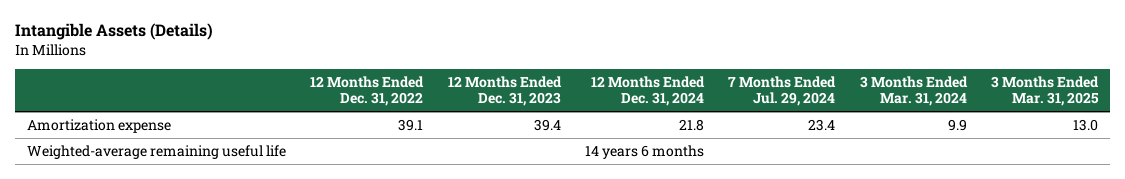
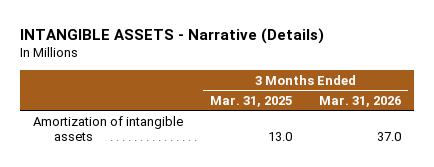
- Intangible Assets (Details)
+ INTANGIBLE ASSETS - Narrative (Details)
- | 12 Months Ended Dec. 31, 2022 | 12 Months Ended Dec. 31, 2023 | 12 Months Ended Dec. 31, 2024 | 7 Months Ended Jul. 29, 2024 | 3 Months Ended Mar. 31, 2024 | 3 Months Ended Mar. 31, 2025
+ | 3 Months Ended Mar. 31, 2025 | 3 Months Ended Mar. 31, 2026
- Amortization expense | 39.1 | 39.4 | 21.8 | 23.4 | 9.9 | 13.0
- Weighted-average remaining useful life | | | 14 years 6 months | | |
+ Amortization of intangible assets | 13.0 | 37.0

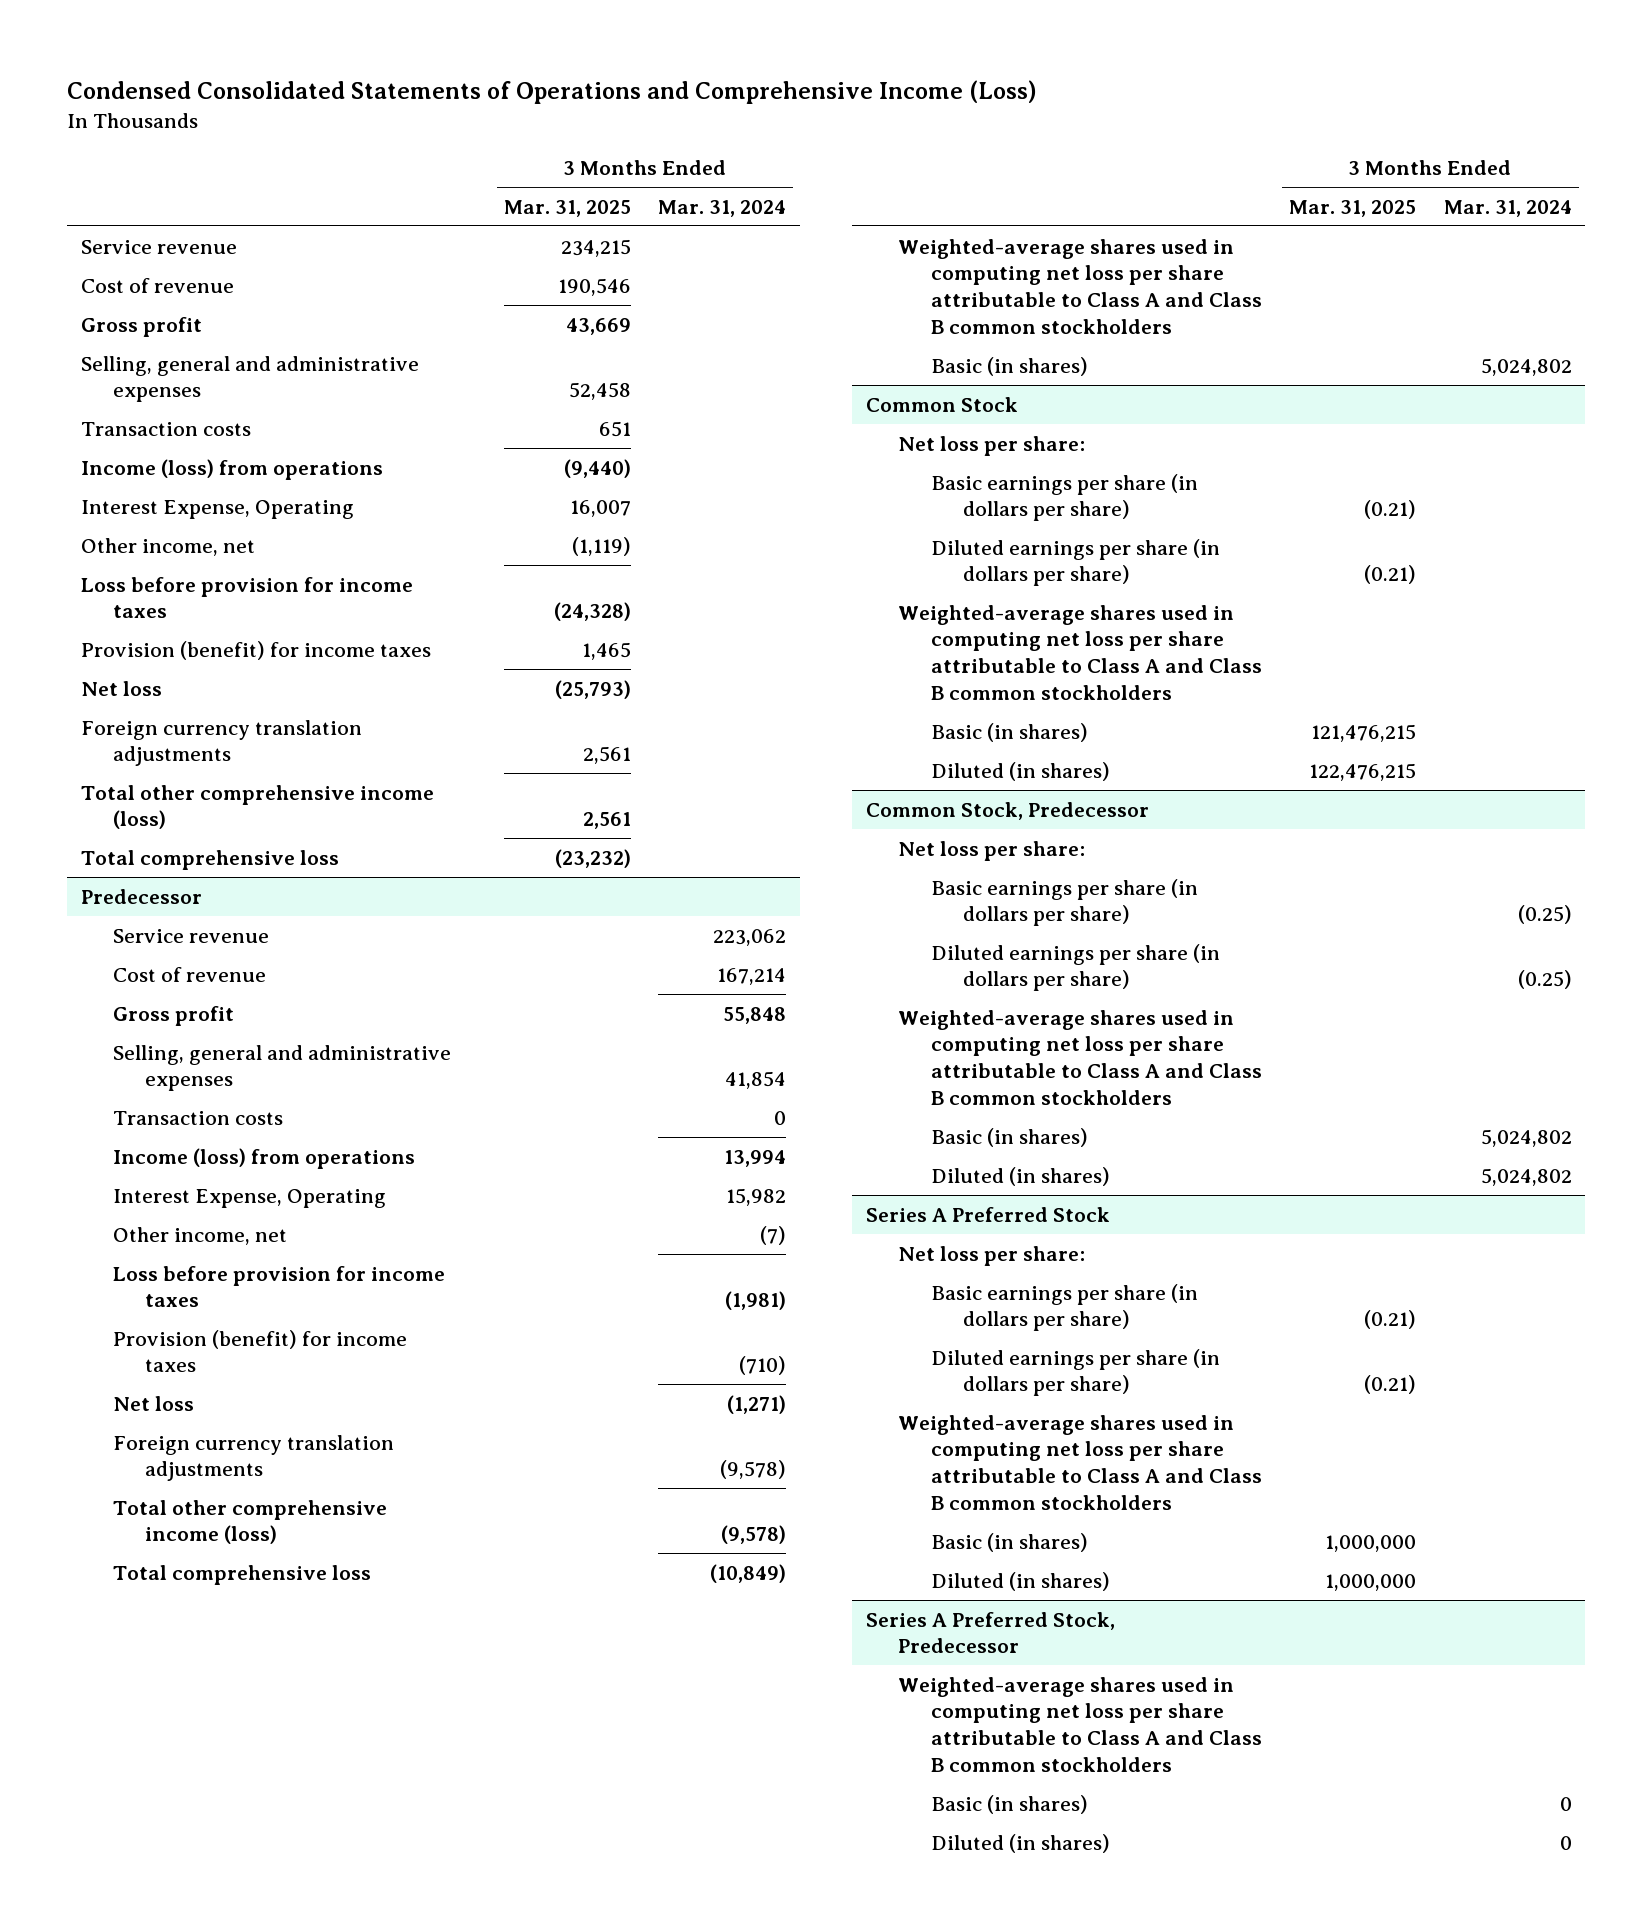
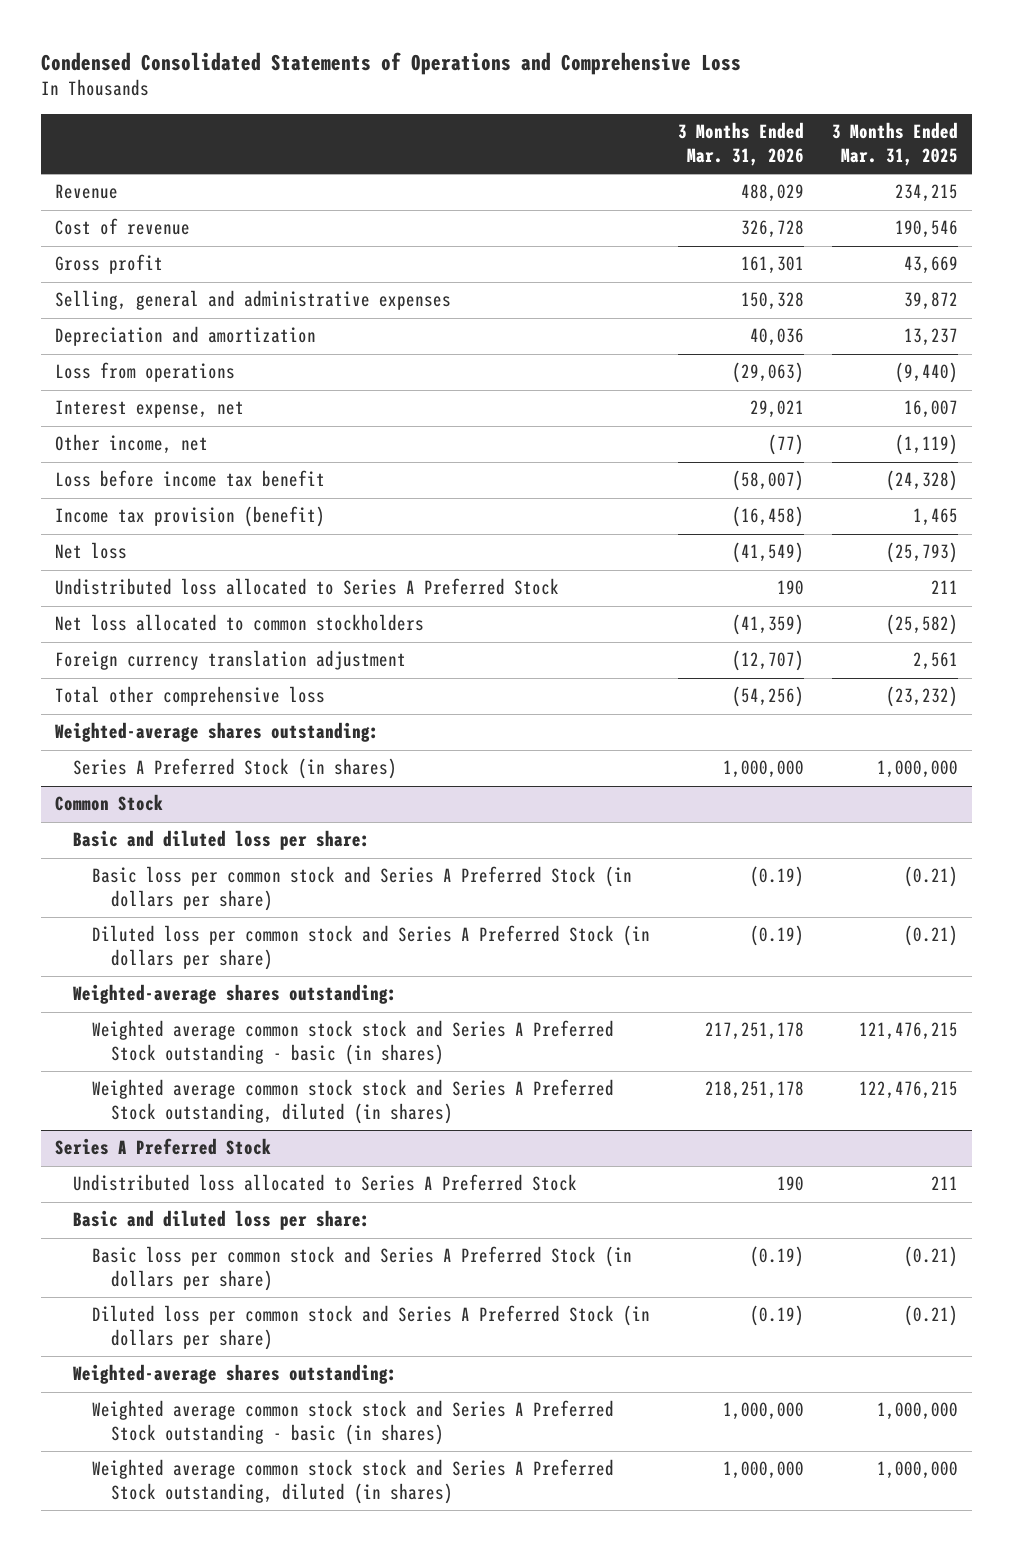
- Condensed Consolidated Statements of Operations and Comprehensive Income (Loss)
+ Condensed Consolidated Statements of Operations and Comprehensive Loss
- | 3 Months Ended Mar. 31, 2025 | 3 Months Ended Mar. 31, 2024
+ | 3 Months Ended Mar. 31, 2026 | 3 Months Ended Mar. 31, 2025
- Service revenue | 234,215 |
+ Revenue | 488,029 | 234,215
- Selling, general and administrative expenses | 52,458 |
- Transaction costs | 651 |
- Income (loss) from operations | (9,440) |
- Interest Expense, Operating | 16,007 |
+ Selling, general and administrative expenses | 150,328 | 39,872
+ Depreciation and amortization | 40,036 | 13,237
+ Loss from operations | (29,063) | (9,440)
+ Interest expense, net | 29,021 | 16,007
- Loss before provision for income taxes | (24,328) |
- Provision (benefit) for income taxes | 1,465 |
+ Loss before income tax benefit | (58,007) | (24,328)
+ Income tax provision (benefit) | (16,458) | 1,465
- Foreign currency translation adjustments | 2,561 |
- Total other comprehensive income (loss) | 2,561 |
- Total comprehensive loss | (23,232) |
- Predecessor
- Service revenue | | 223,062
- Cost of revenue | | 167,214
- Gross profit | | 55,848
- Selling, general and administrative expenses | | 41,854
- Transaction costs | | 0
- Income (loss) from operations | | 13,994
- Interest Expense, Operating | | 15,982
- Other income, net | | (7)
- Loss before provision for income taxes | | (1,981)
- Provision (benefit) for income taxes | | (710)
- Net loss | | (1,271)
- Foreign currency translation adjustments | | (9,578)
- Total other comprehensive income (loss) | | (9,578)
- Total comprehensive loss | | (10,849)
- Weighted-average shares used in computing net loss per share attributable to Class A and Class B common stockholders
- Basic (in shares) | | 5,024,802
+ Undistributed loss allocated to Series A Preferred Stock | 190 | 211
+ Net loss allocated to common stockholders | (41,359) | (25,582)
+ Foreign currency translation adjustment | (12,707) | 2,561
+ Total other comprehensive loss | (54,256) | (23,232)
+ Weighted-average shares outstanding:
+ Series A Preferred Stock (in shares) | 1,000,000 | 1,000,000
@ Common Stock
- Net loss per share:
- Basic earnings per share (in dollars per share) | (0.21) |
- Diluted earnings per share (in dollars per share) | (0.21) |
- Weighted-average shares used in computing net loss per share attributable to Class A and Class B common stockholders
- Basic (in shares) | 121,476,215 |
- Diluted (in shares) | 122,476,215 |
- Common Stock, Predecessor
- Net loss per share:
- Basic earnings per share (in dollars per share) | | (0.25)
- Diluted earnings per share (in dollars per share) | | (0.25)
- Weighted-average shares used in computing net loss per share attributable to Class A and Class B common stockholders
- Basic (in shares) | | 5,024,802
- Diluted (in shares) | | 5,024,802
@ Common Stock
+ Basic and diluted loss per share:
+ Basic loss per common stock and Series A Preferred Stock (in dollars per share) | (0.19) | (0.21)
+ Diluted loss per common stock and Series A Preferred Stock (in dollars per share) | (0.19) | (0.21)
+ Weighted-average shares outstanding:
+ Weighted average common stock stock and Series A Preferred Stock outstanding - basic (in shares) | 217,251,178 | 121,476,215
+ Weighted average common stock stock and Series A Preferred Stock outstanding, diluted (in shares) | 218,251,178 | 122,476,215
@ Series A Preferred Stock
- Net loss per share:
- Basic earnings per share (in dollars per share) | (0.21) |
- Diluted earnings per share (in dollars per share) | (0.21) |
- Weighted-average shares used in computing net loss per share attributable to Class A and Class B common stockholders
- Basic (in shares) | 1,000,000 |
- Diluted (in shares) | 1,000,000 |
- Series A Preferred Stock, Predecessor
- Weighted-average shares used in computing net loss per share attributable to Class A and Class B common stockholders
- Basic (in shares) | | 0
- Diluted (in shares) | | 0
@ Series A Preferred Stock
+ Undistributed loss allocated to Series A Preferred Stock | 190 | 211
+ Basic and diluted loss per share:
+ Basic loss per common stock and Series A Preferred Stock (in dollars per share) | (0.19) | (0.21)
+ Diluted loss per common stock and Series A Preferred Stock (in dollars per share) | (0.19) | (0.21)
+ Weighted-average shares outstanding:
+ Weighted average common stock stock and Series A Preferred Stock outstanding - basic (in shares) | 1,000,000 | 1,000,000
+ Weighted average common stock stock and Series A Preferred Stock outstanding, diluted (in shares) | 1,000,000 | 1,000,000

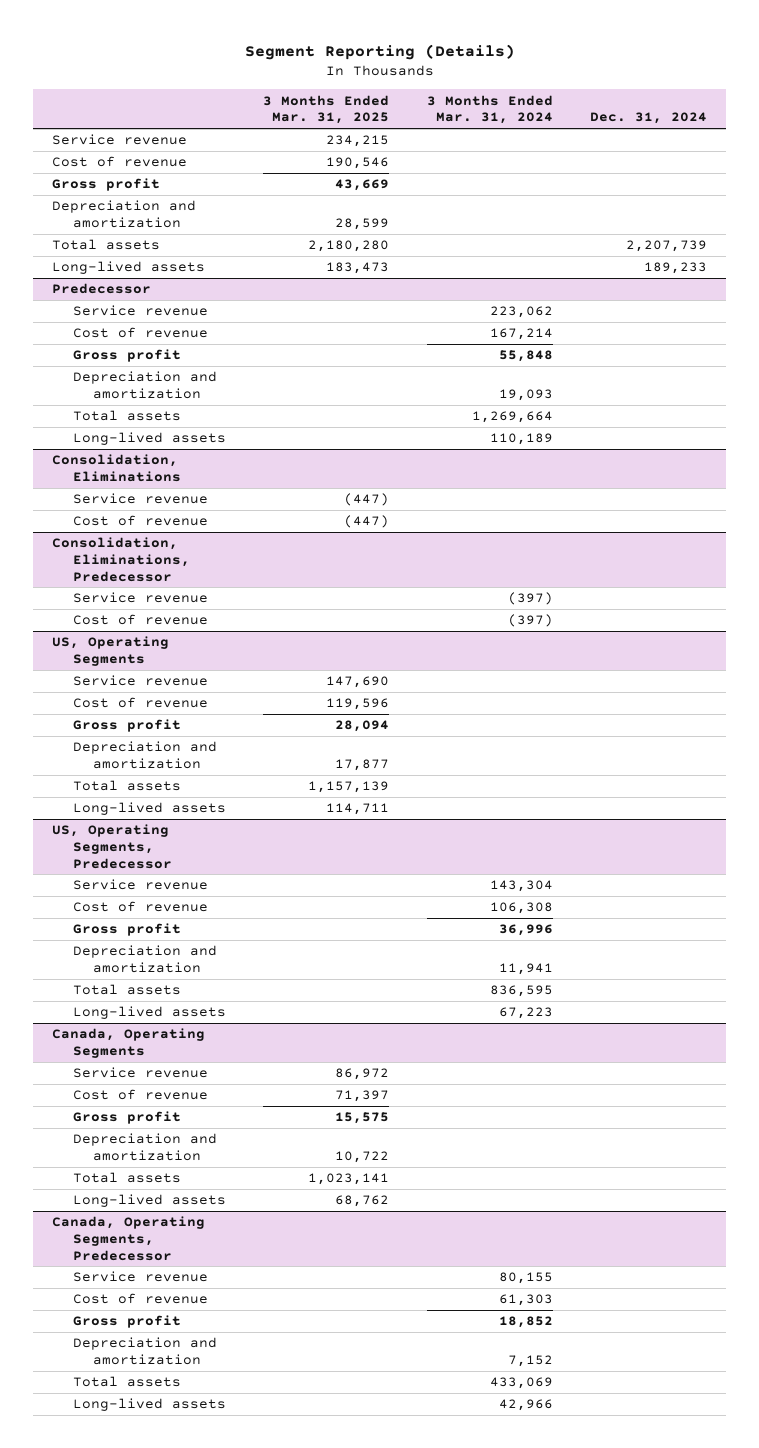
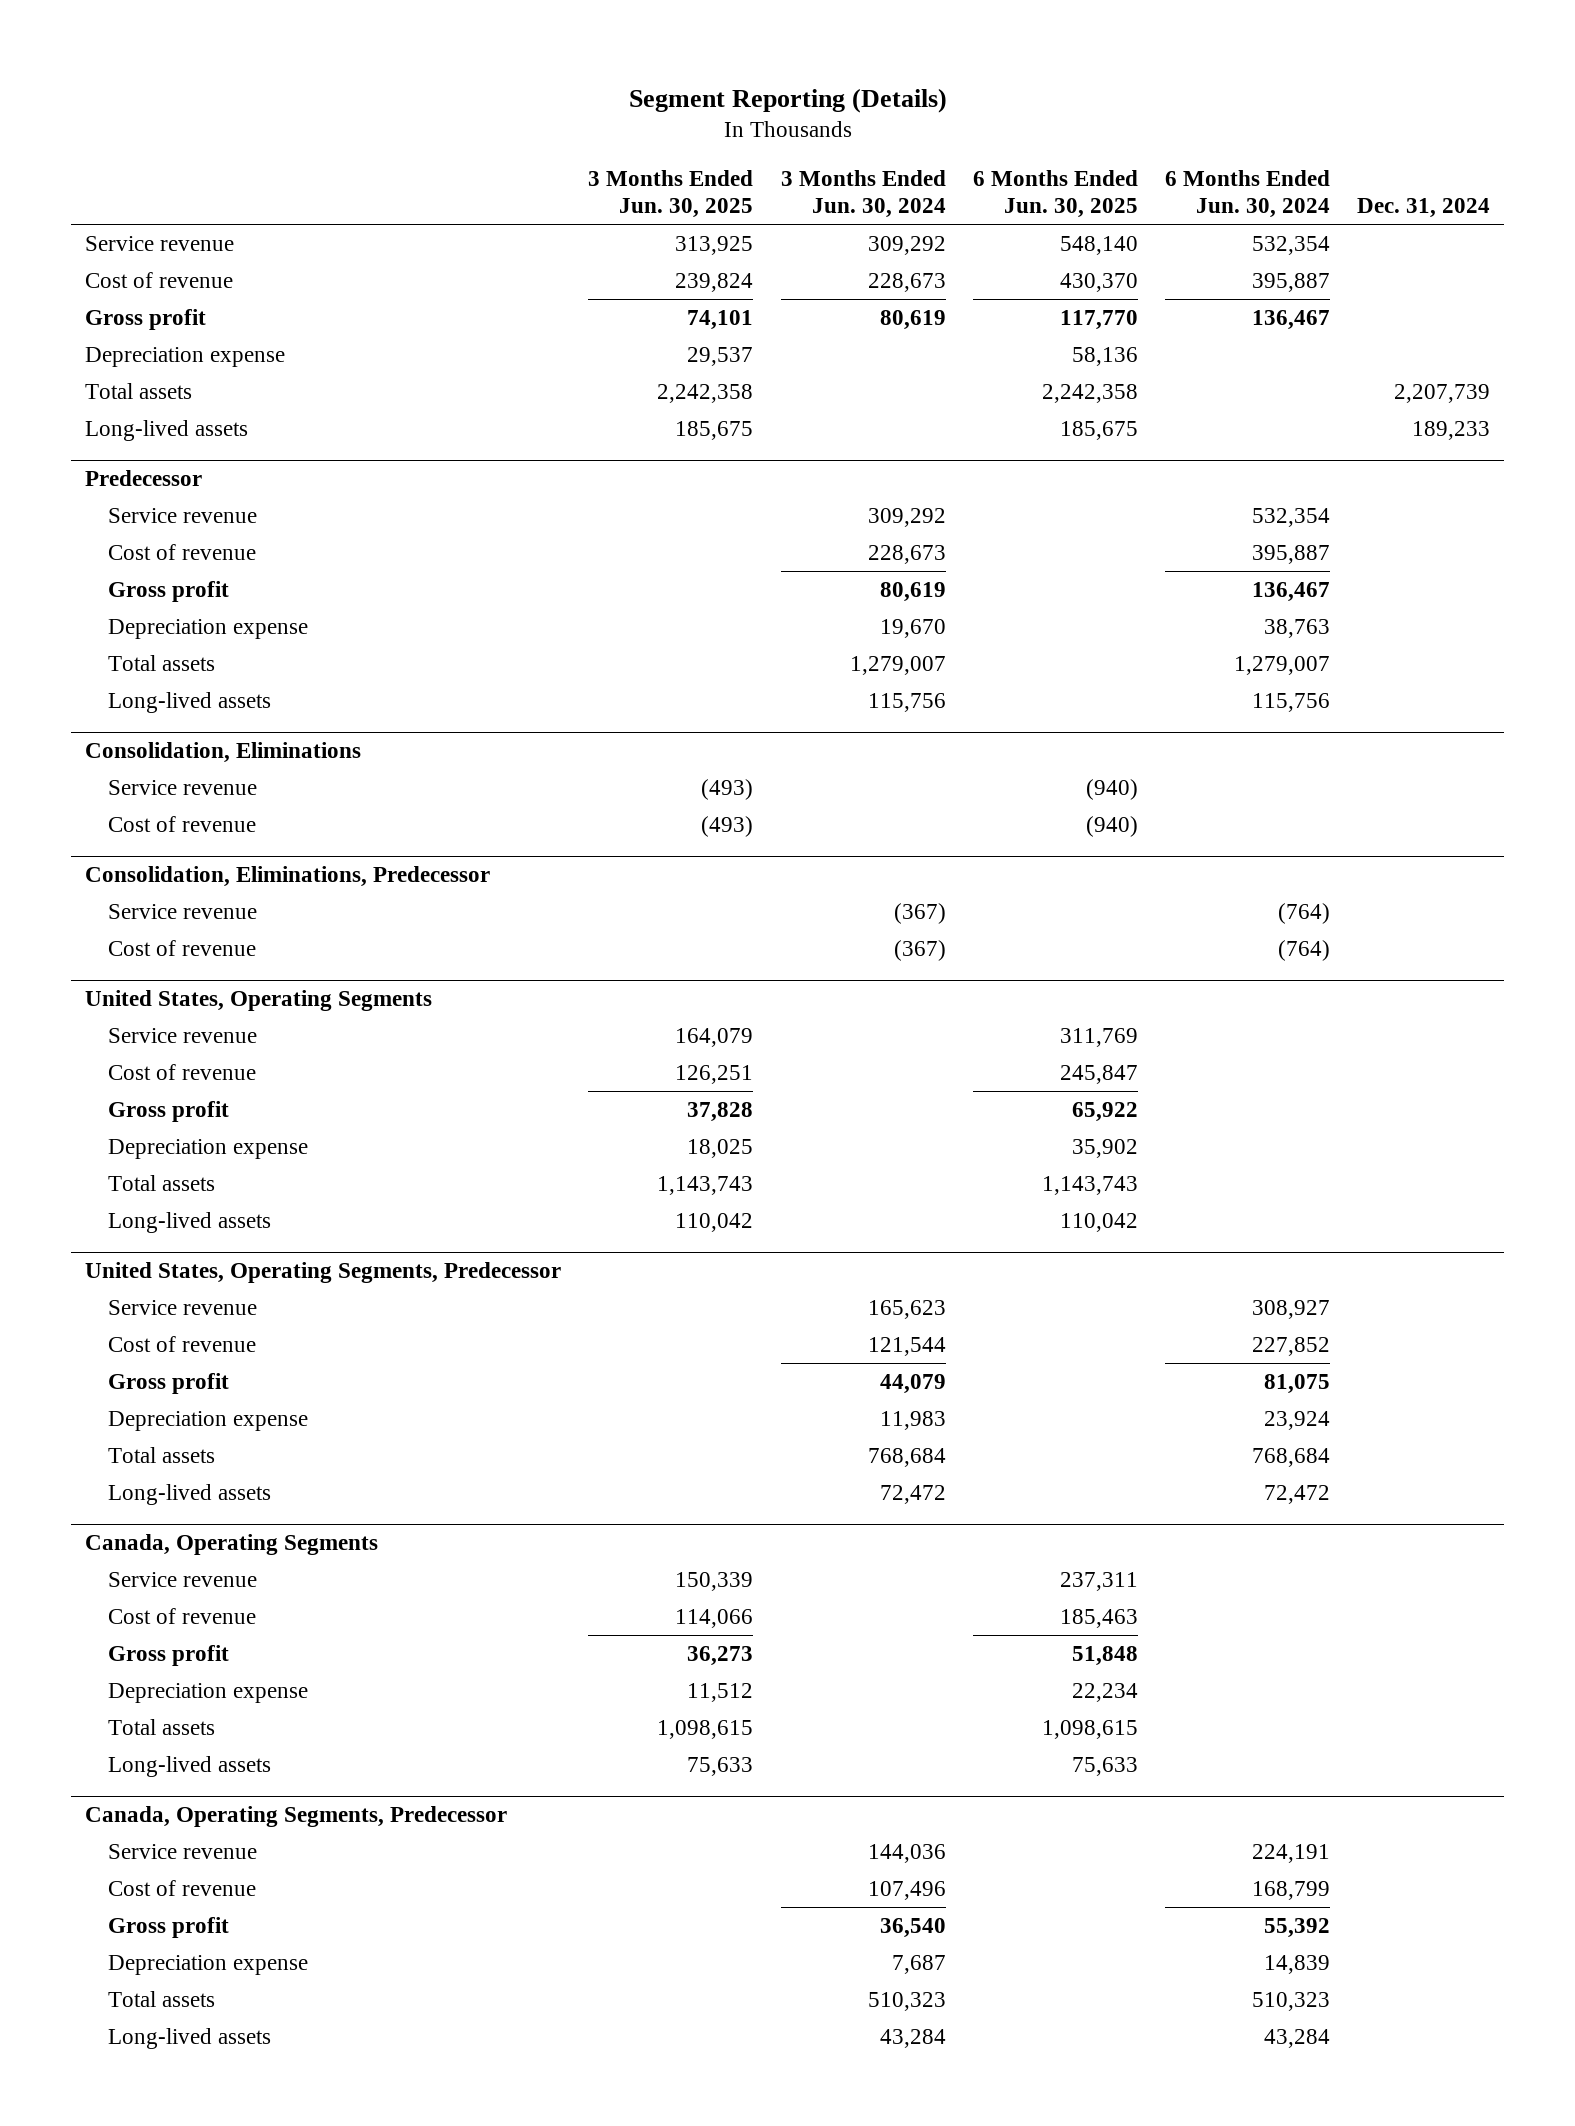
- | 3 Months Ended Mar. 31, 2025 | 3 Months Ended Mar. 31, 2024 | Dec. 31, 2024
+ | 3 Months Ended Jun. 30, 2025 | 3 Months Ended Jun. 30, 2024 | 6 Months Ended Jun. 30, 2025 | 6 Months Ended Jun. 30, 2024 | Dec. 31, 2024
- Depreciation and amortization | 28,599 | |
+ Depreciation expense | 29,537 | | 58,136 | |
@ Predecessor
- Depreciation and amortization | | 19,093 |
+ Depreciation expense | | 19,670 | | 38,763 |
- US, Operating Segments
- Service revenue | 147,690 | |
- Cost of revenue | 119,596 | |
- Gross profit | 28,094 | |
- Depreciation and amortization | 17,877 | |
- Total assets | 1,157,139 | |
- Long-lived assets | 114,711 | |
- US, Operating Segments, Predecessor
+ United States, Operating Segments
+ Service revenue | 164,079 | | 311,769 | |
+ Cost of revenue | 126,251 | | 245,847 | |
+ Gross profit | 37,828 | | 65,922 | |
+ Depreciation expense | 18,025 | | 35,902 | |
+ Total assets | 1,143,743 | | 1,143,743 | |
+ Long-lived assets | 110,042 | | 110,042 | |
+ United States, Operating Segments, Predecessor
- Depreciation and amortization | | 11,941 |
+ Depreciation expense | | 11,983 | | 23,924 |
@ Canada, Operating Segments
- Depreciation and amortization | 10,722 | |
+ Depreciation expense | 11,512 | | 22,234 | |
@ Canada, Operating Segments, Predecessor
- Depreciation and amortization | | 7,152 |
+ Depreciation expense | | 7,687 | | 14,839 |

